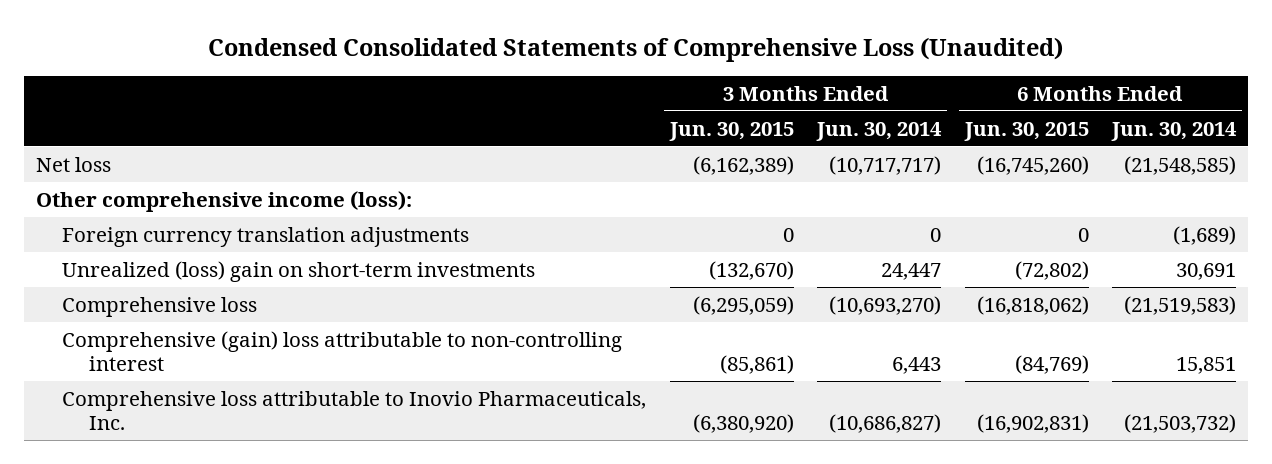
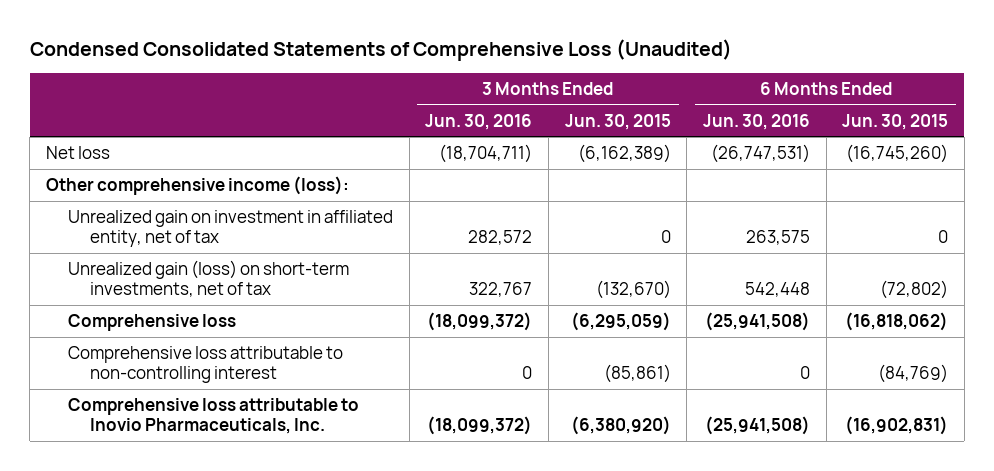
- | 3 Months Ended Jun. 30, 2015 | 3 Months Ended Jun. 30, 2014 | 6 Months Ended Jun. 30, 2015 | 6 Months Ended Jun. 30, 2014
+ | 3 Months Ended Jun. 30, 2016 | 3 Months Ended Jun. 30, 2015 | 6 Months Ended Jun. 30, 2016 | 6 Months Ended Jun. 30, 2015
- Foreign currency translation adjustments | 0 | 0 | 0 | (1,689)
- Unrealized (loss) gain on short-term investments | (132,670) | 24,447 | (72,802) | 30,691
+ Unrealized gain on investment in affiliated entity, net of tax | 282,572 | 0 | 263,575 | 0
+ Unrealized gain (loss) on short-term investments, net of tax | 322,767 | (132,670) | 542,448 | (72,802)
- Comprehensive (gain) loss attributable to non-controlling interest | (85,861) | 6,443 | (84,769) | 15,851
+ Comprehensive loss attributable to non-controlling interest | 0 | (85,861) | 0 | (84,769)

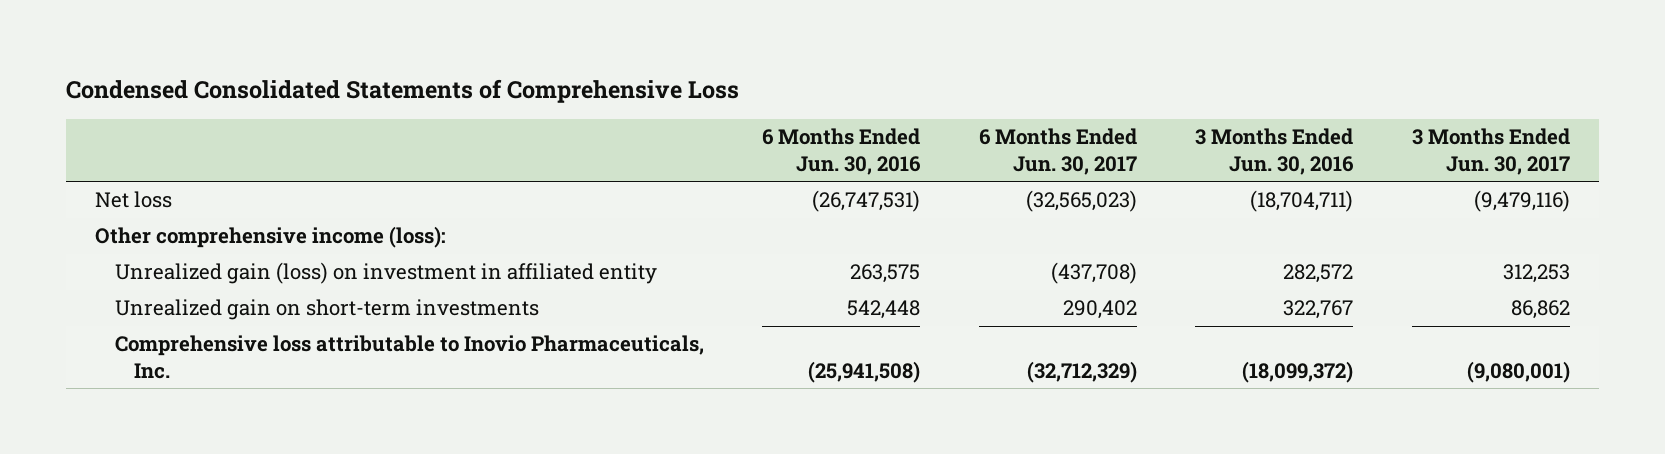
- Condensed Consolidated Statements of Comprehensive Loss (Unaudited)
+ Condensed Consolidated Statements of Comprehensive Loss
- | 3 Months Ended Jun. 30, 2016 | 3 Months Ended Jun. 30, 2015 | 6 Months Ended Jun. 30, 2016 | 6 Months Ended Jun. 30, 2015
+ | 6 Months Ended Jun. 30, 2016 | 6 Months Ended Jun. 30, 2017 | 3 Months Ended Jun. 30, 2016 | 3 Months Ended Jun. 30, 2017
- Unrealized gain on investment in affiliated entity, net of tax | 282,572 | 0 | 263,575 | 0
- Unrealized gain (loss) on short-term investments, net of tax | 322,767 | (132,670) | 542,448 | (72,802)
- Comprehensive loss | (18,099,372) | (6,295,059) | (25,941,508) | (16,818,062)
- Comprehensive loss attributable to non-controlling interest | 0 | (85,861) | 0 | (84,769)
+ Unrealized gain (loss) on investment in affiliated entity | 263,575 | (437,708) | 282,572 | 312,253
+ Unrealized gain on short-term investments | 542,448 | 290,402 | 322,767 | 86,862

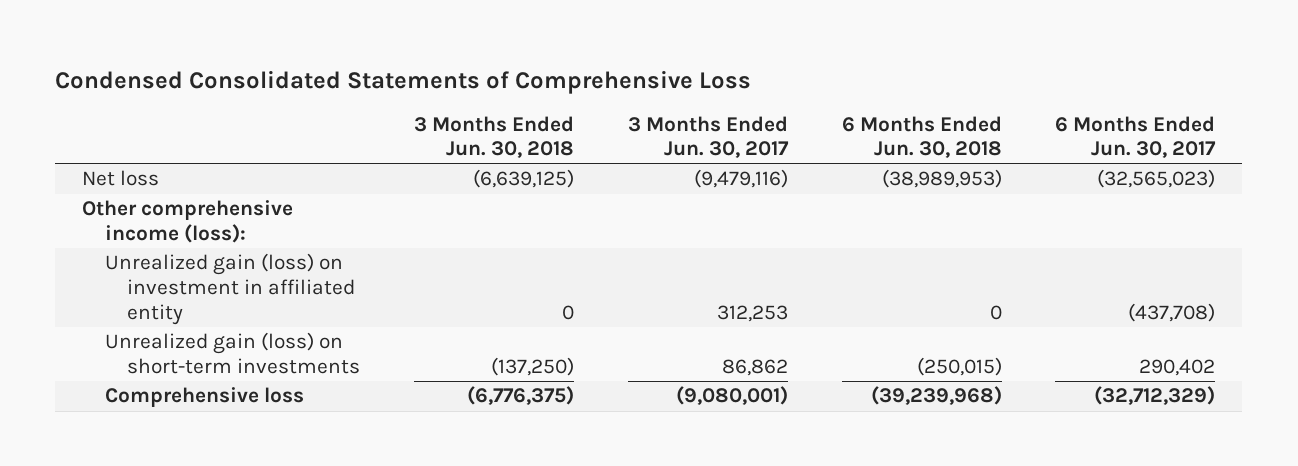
- | 6 Months Ended Jun. 30, 2016 | 6 Months Ended Jun. 30, 2017 | 3 Months Ended Jun. 30, 2016 | 3 Months Ended Jun. 30, 2017
+ | 3 Months Ended Jun. 30, 2018 | 3 Months Ended Jun. 30, 2017 | 6 Months Ended Jun. 30, 2018 | 6 Months Ended Jun. 30, 2017
- Unrealized gain on short-term investments | 542,448 | 290,402 | 322,767 | 86,862
- Comprehensive loss attributable to Inovio Pharmaceuticals, Inc. | (25,941,508) | (32,712,329) | (18,099,372) | (9,080,001)
+ Unrealized gain (loss) on short-term investments | (137,250) | 86,862 | (250,015) | 290,402
+ Comprehensive loss | (6,776,375) | (9,080,001) | (39,239,968) | (32,712,329)

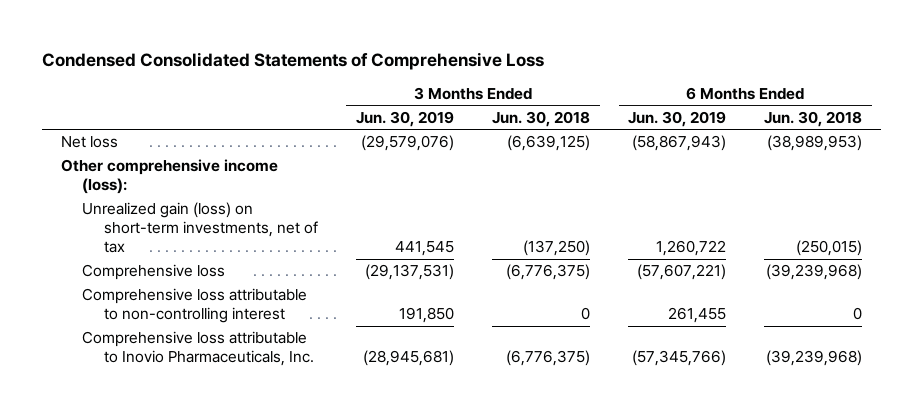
- | 3 Months Ended Jun. 30, 2018 | 3 Months Ended Jun. 30, 2017 | 6 Months Ended Jun. 30, 2018 | 6 Months Ended Jun. 30, 2017
+ | 3 Months Ended Jun. 30, 2019 | 3 Months Ended Jun. 30, 2018 | 6 Months Ended Jun. 30, 2019 | 6 Months Ended Jun. 30, 2018
- Unrealized gain (loss) on investment in affiliated entity | 0 | 312,253 | 0 | (437,708)
- Unrealized gain (loss) on short-term investments | (137,250) | 86,862 | (250,015) | 290,402
+ Unrealized gain (loss) on short-term investments, net of tax | 441,545 | (137,250) | 1,260,722 | (250,015)
+ Comprehensive loss attributable to non-controlling interest | 191,850 | 0 | 261,455 | 0
+ Comprehensive loss attributable to Inovio Pharmaceuticals, Inc. | (28,945,681) | (6,776,375) | (57,345,766) | (39,239,968)

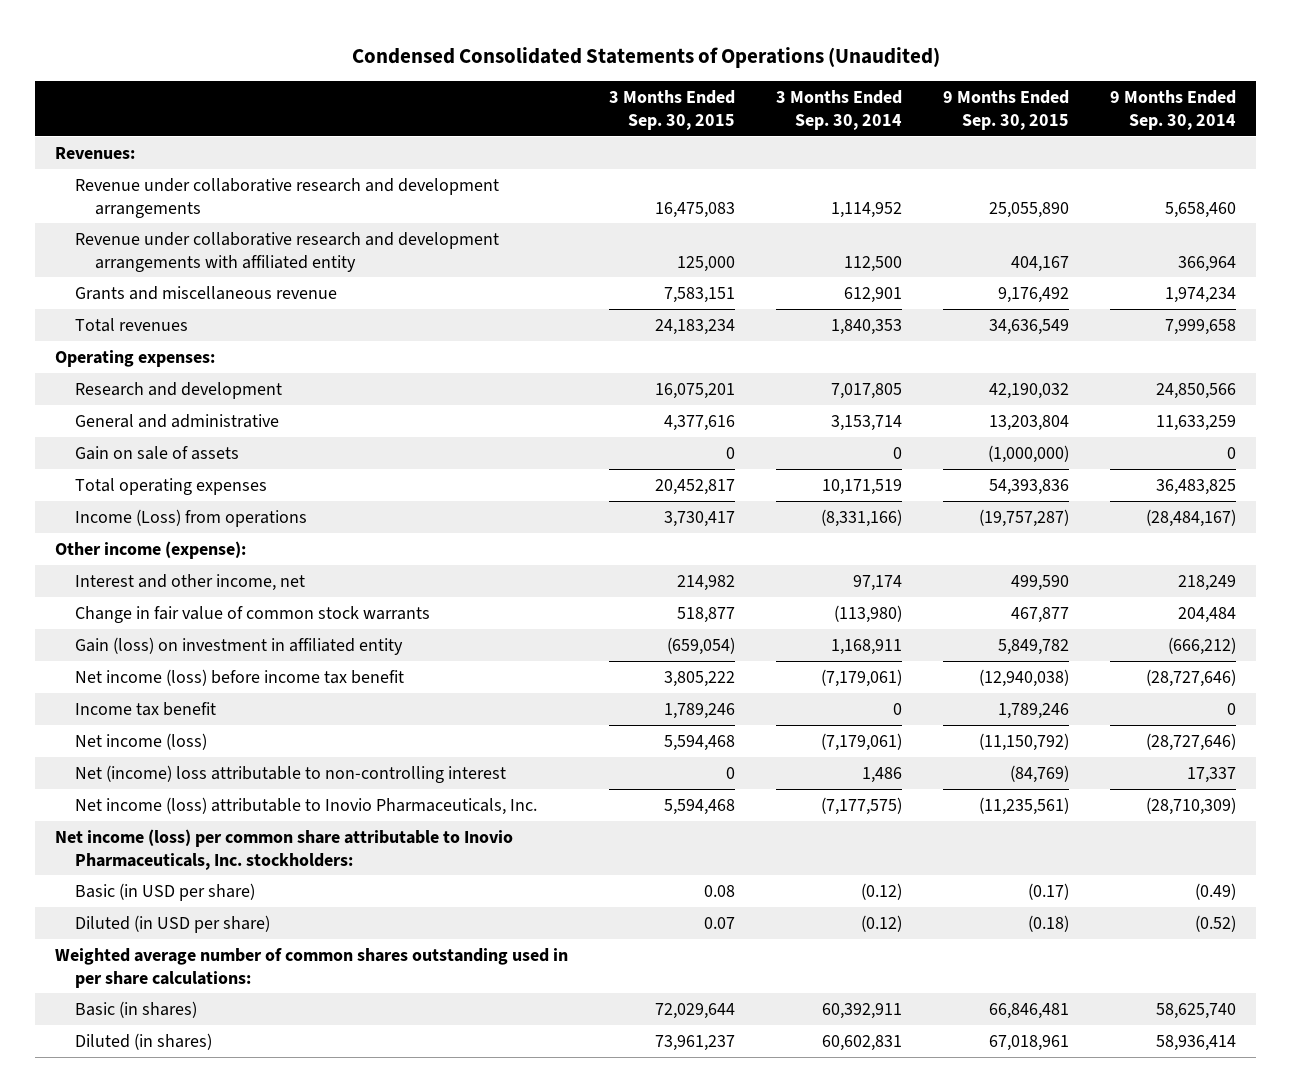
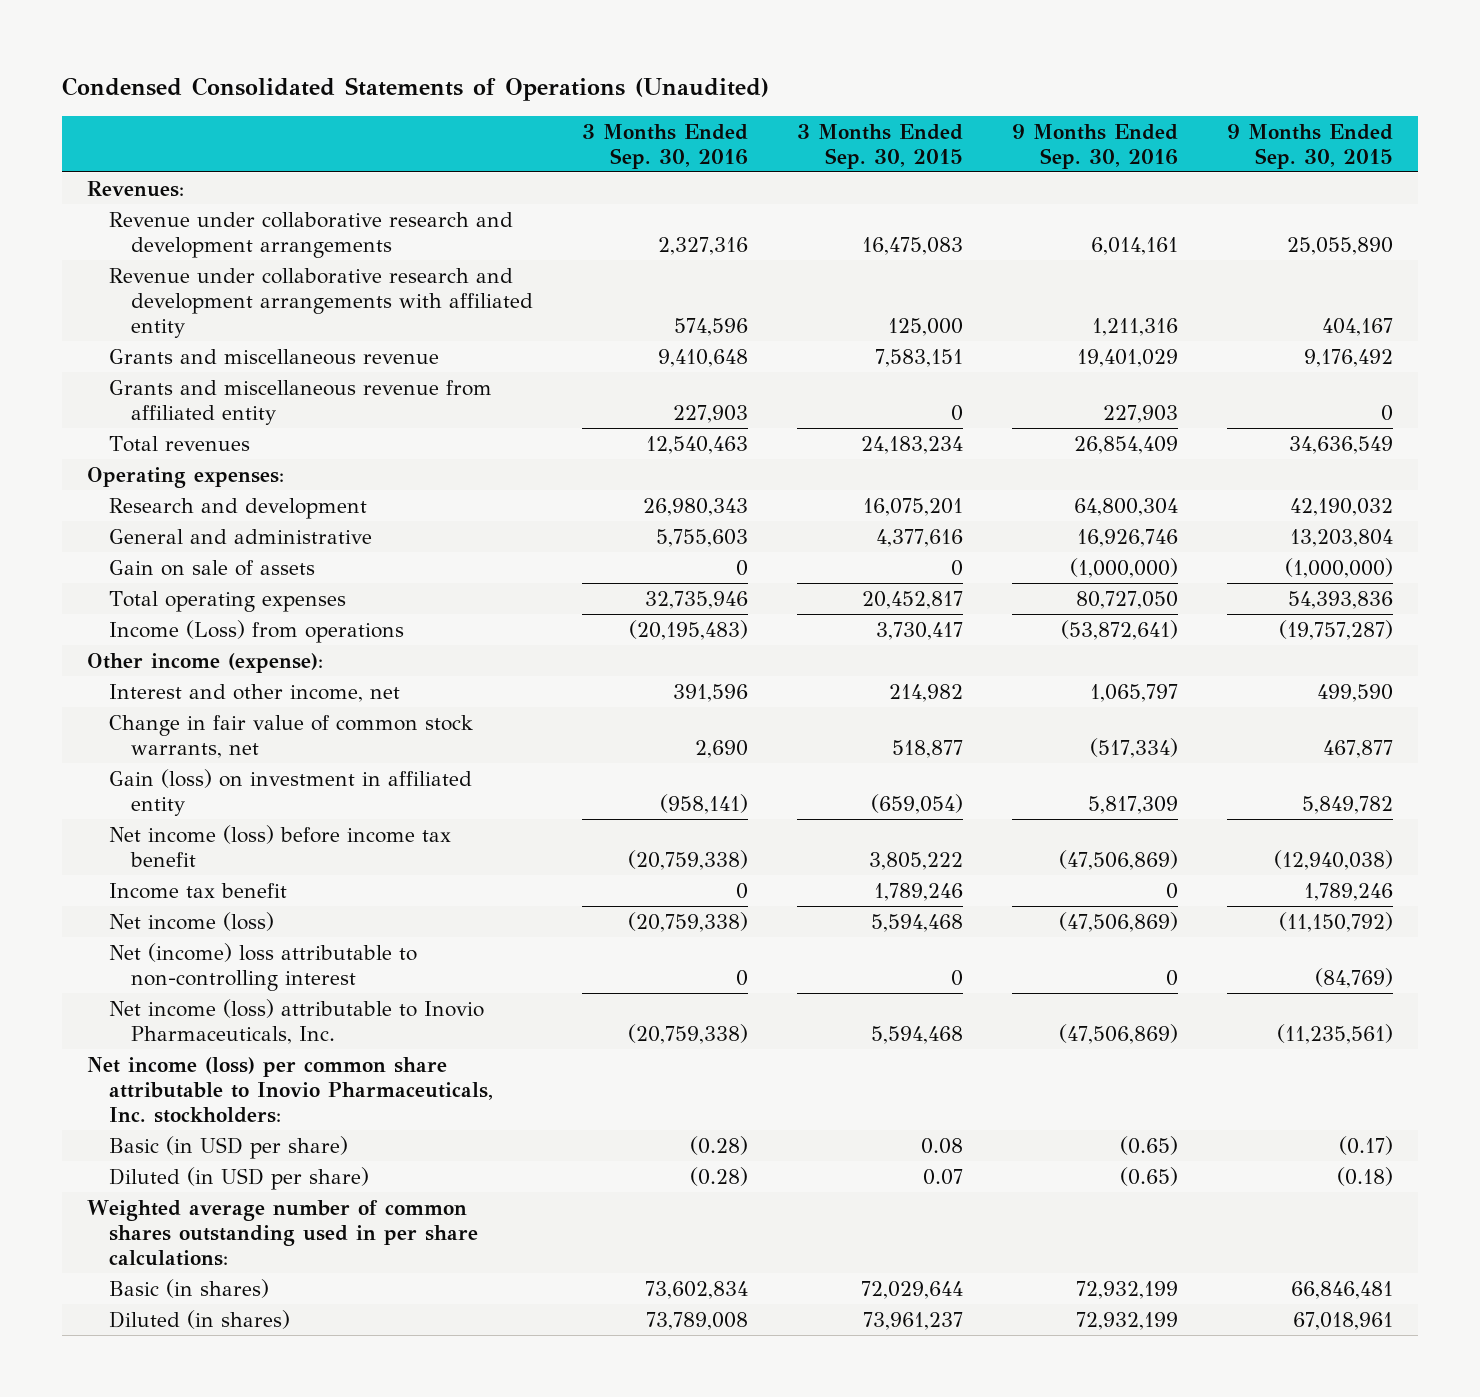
- | 3 Months Ended Sep. 30, 2015 | 3 Months Ended Sep. 30, 2014 | 9 Months Ended Sep. 30, 2015 | 9 Months Ended Sep. 30, 2014
+ | 3 Months Ended Sep. 30, 2016 | 3 Months Ended Sep. 30, 2015 | 9 Months Ended Sep. 30, 2016 | 9 Months Ended Sep. 30, 2015
+ Grants and miscellaneous revenue from affiliated entity | 227,903 | 0 | 227,903 | 0
- Change in fair value of common stock warrants | 518,877 | (113,980) | 467,877 | 204,484
+ Change in fair value of common stock warrants, net | 2,690 | 518,877 | (517,334) | 467,877

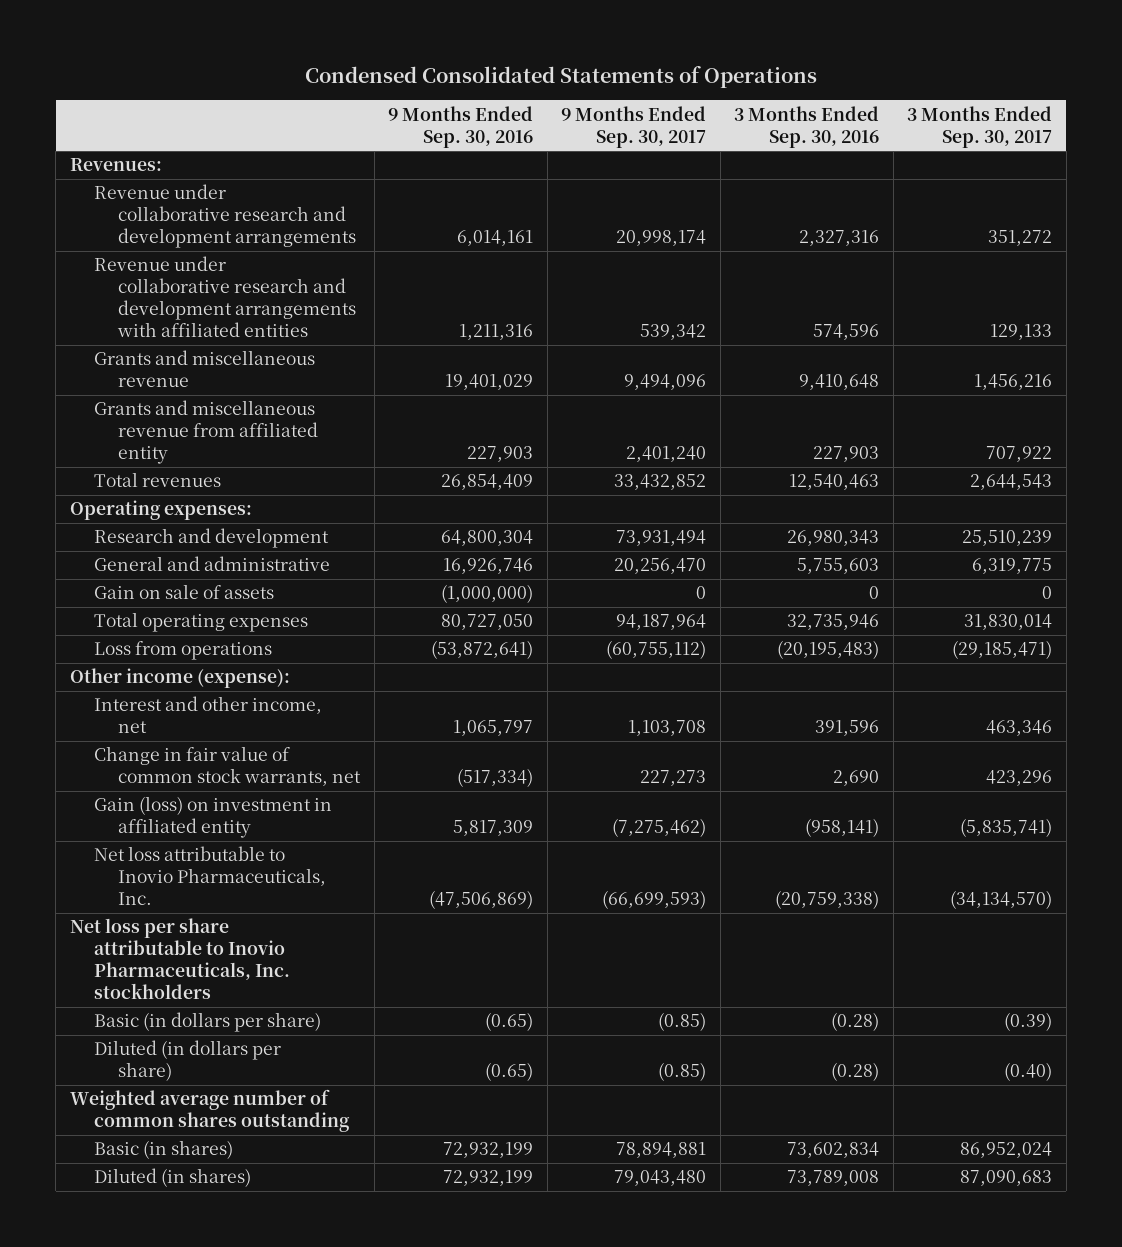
- Condensed Consolidated Statements of Operations (Unaudited)
+ Condensed Consolidated Statements of Operations
- | 3 Months Ended Sep. 30, 2016 | 3 Months Ended Sep. 30, 2015 | 9 Months Ended Sep. 30, 2016 | 9 Months Ended Sep. 30, 2015
+ | 9 Months Ended Sep. 30, 2016 | 9 Months Ended Sep. 30, 2017 | 3 Months Ended Sep. 30, 2016 | 3 Months Ended Sep. 30, 2017
- Revenue under collaborative research and development arrangements with affiliated entity | 574,596 | 125,000 | 1,211,316 | 404,167
+ Revenue under collaborative research and development arrangements with affiliated entities | 1,211,316 | 539,342 | 574,596 | 129,133
- Income (Loss) from operations | (20,195,483) | 3,730,417 | (53,872,641) | (19,757,287)
+ Loss from operations | (53,872,641) | (60,755,112) | (20,195,483) | (29,185,471)
- Net income (loss) before income tax benefit | (20,759,338) | 3,805,222 | (47,506,869) | (12,940,038)
- Income tax benefit | 0 | 1,789,246 | 0 | 1,789,246
- Net income (loss) | (20,759,338) | 5,594,468 | (47,506,869) | (11,150,792)
- Net (income) loss attributable to non-controlling interest | 0 | 0 | 0 | (84,769)
- Net income (loss) attributable to Inovio Pharmaceuticals, Inc. | (20,759,338) | 5,594,468 | (47,506,869) | (11,235,561)
- Net income (loss) per common share attributable to Inovio Pharmaceuticals, Inc. stockholders:
- Basic (in USD per share) | (0.28) | 0.08 | (0.65) | (0.17)
- Diluted (in USD per share) | (0.28) | 0.07 | (0.65) | (0.18)
- Weighted average number of common shares outstanding used in per share calculations:
+ Net loss attributable to Inovio Pharmaceuticals, Inc. | (47,506,869) | (66,699,593) | (20,759,338) | (34,134,570)
+ Net loss per share attributable to Inovio Pharmaceuticals, Inc. stockholders
+ Basic (in dollars per share) | (0.65) | (0.85) | (0.28) | (0.39)
+ Diluted (in dollars per share) | (0.65) | (0.85) | (0.28) | (0.40)
+ Weighted average number of common shares outstanding

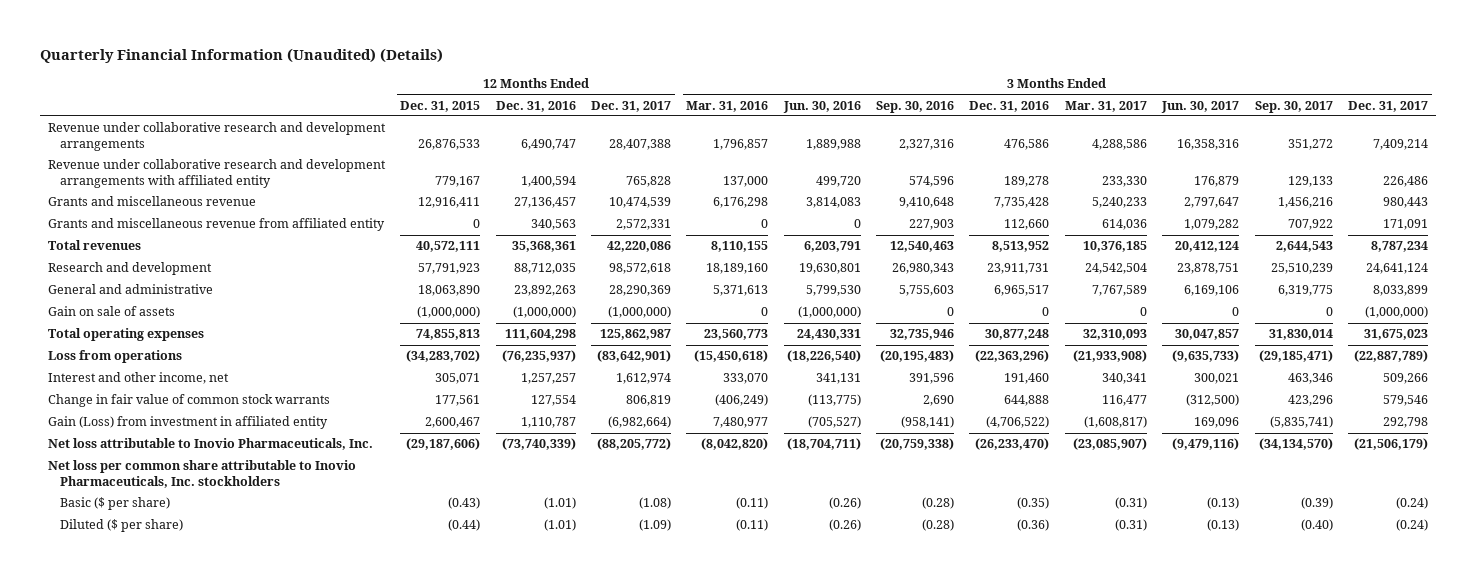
- Condensed Consolidated Statements of Operations
+ Quarterly Financial Information (Unaudited) (Details)
- | 9 Months Ended Sep. 30, 2016 | 9 Months Ended Sep. 30, 2017 | 3 Months Ended Sep. 30, 2016 | 3 Months Ended Sep. 30, 2017
+ | 12 Months Ended Dec. 31, 2015 | 12 Months Ended Dec. 31, 2016 | 12 Months Ended Dec. 31, 2017 | 3 Months Ended Mar. 31, 2016 | 3 Months Ended Jun. 30, 2016 | 3 Months Ended Sep. 30, 2016 | 3 Months Ended Dec. 31, 2016 | 3 Months Ended Mar. 31, 2017 | 3 Months Ended Jun. 30, 2017 | 3 Months Ended Sep. 30, 2017 | 3 Months Ended Dec. 31, 2017
- Revenues:
- Revenue under collaborative research and development arrangements with affiliated entities | 1,211,316 | 539,342 | 574,596 | 129,133
+ Revenue under collaborative research and development arrangements with affiliated entity | 779,167 | 1,400,594 | 765,828 | 137,000 | 499,720 | 574,596 | 189,278 | 233,330 | 176,879 | 129,133 | 226,486
- Operating expenses:
- Other income (expense):
- Change in fair value of common stock warrants, net | (517,334) | 227,273 | 2,690 | 423,296
- Gain (loss) on investment in affiliated entity | 5,817,309 | (7,275,462) | (958,141) | (5,835,741)
+ Change in fair value of common stock warrants | 177,561 | 127,554 | 806,819 | (406,249) | (113,775) | 2,690 | 644,888 | 116,477 | (312,500) | 423,296 | 579,546
+ Gain (Loss) from investment in affiliated entity | 2,600,467 | 1,110,787 | (6,982,664) | 7,480,977 | (705,527) | (958,141) | (4,706,522) | (1,608,817) | 169,096 | (5,835,741) | 292,798
- Net loss per share attributable to Inovio Pharmaceuticals, Inc. stockholders
- Basic (in dollars per share) | (0.65) | (0.85) | (0.28) | (0.39)
- Diluted (in dollars per share) | (0.65) | (0.85) | (0.28) | (0.40)
- Weighted average number of common shares outstanding
- Basic (in shares) | 72,932,199 | 78,894,881 | 73,602,834 | 86,952,024
- Diluted (in shares) | 72,932,199 | 79,043,480 | 73,789,008 | 87,090,683
+ Net loss per common share attributable to Inovio Pharmaceuticals, Inc. stockholders
+ Basic ($ per share) | (0.43) | (1.01) | (1.08) | (0.11) | (0.26) | (0.28) | (0.35) | (0.31) | (0.13) | (0.39) | (0.24)
+ Diluted ($ per share) | (0.44) | (1.01) | (1.09) | (0.11) | (0.26) | (0.28) | (0.36) | (0.31) | (0.13) | (0.40) | (0.24)

